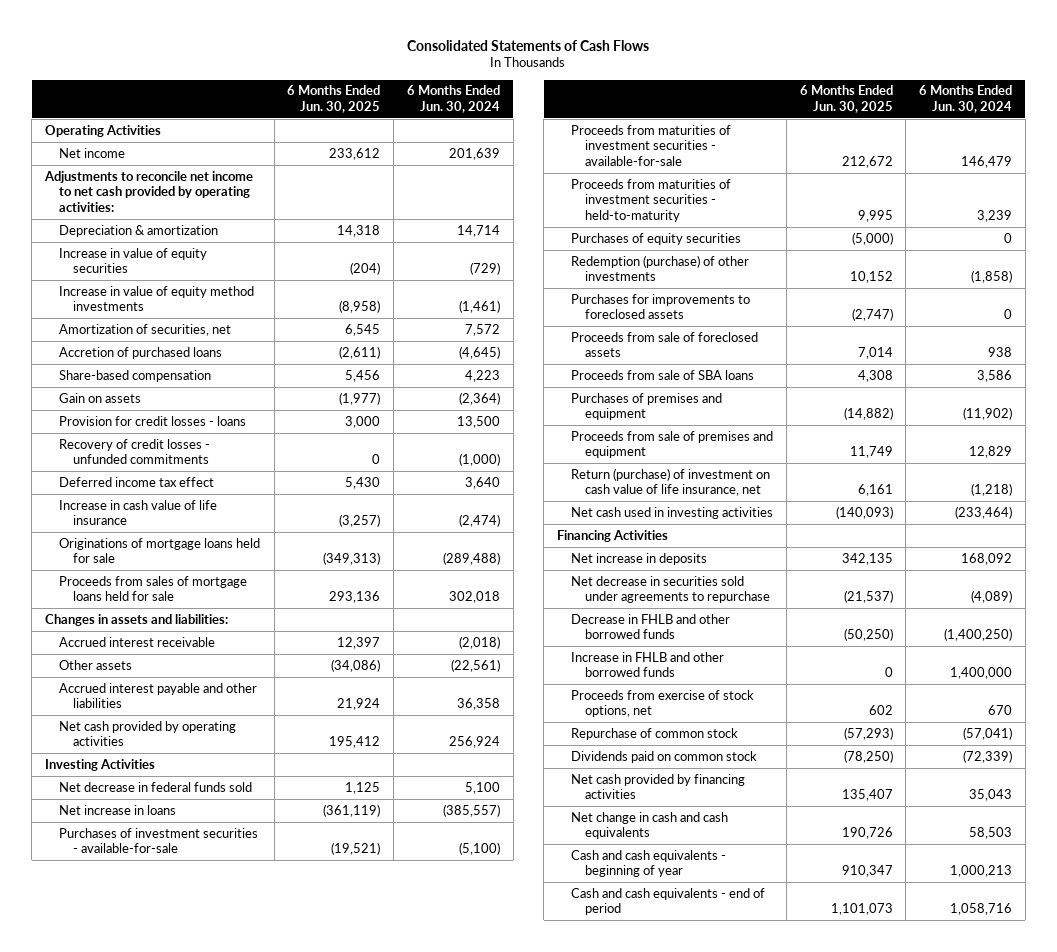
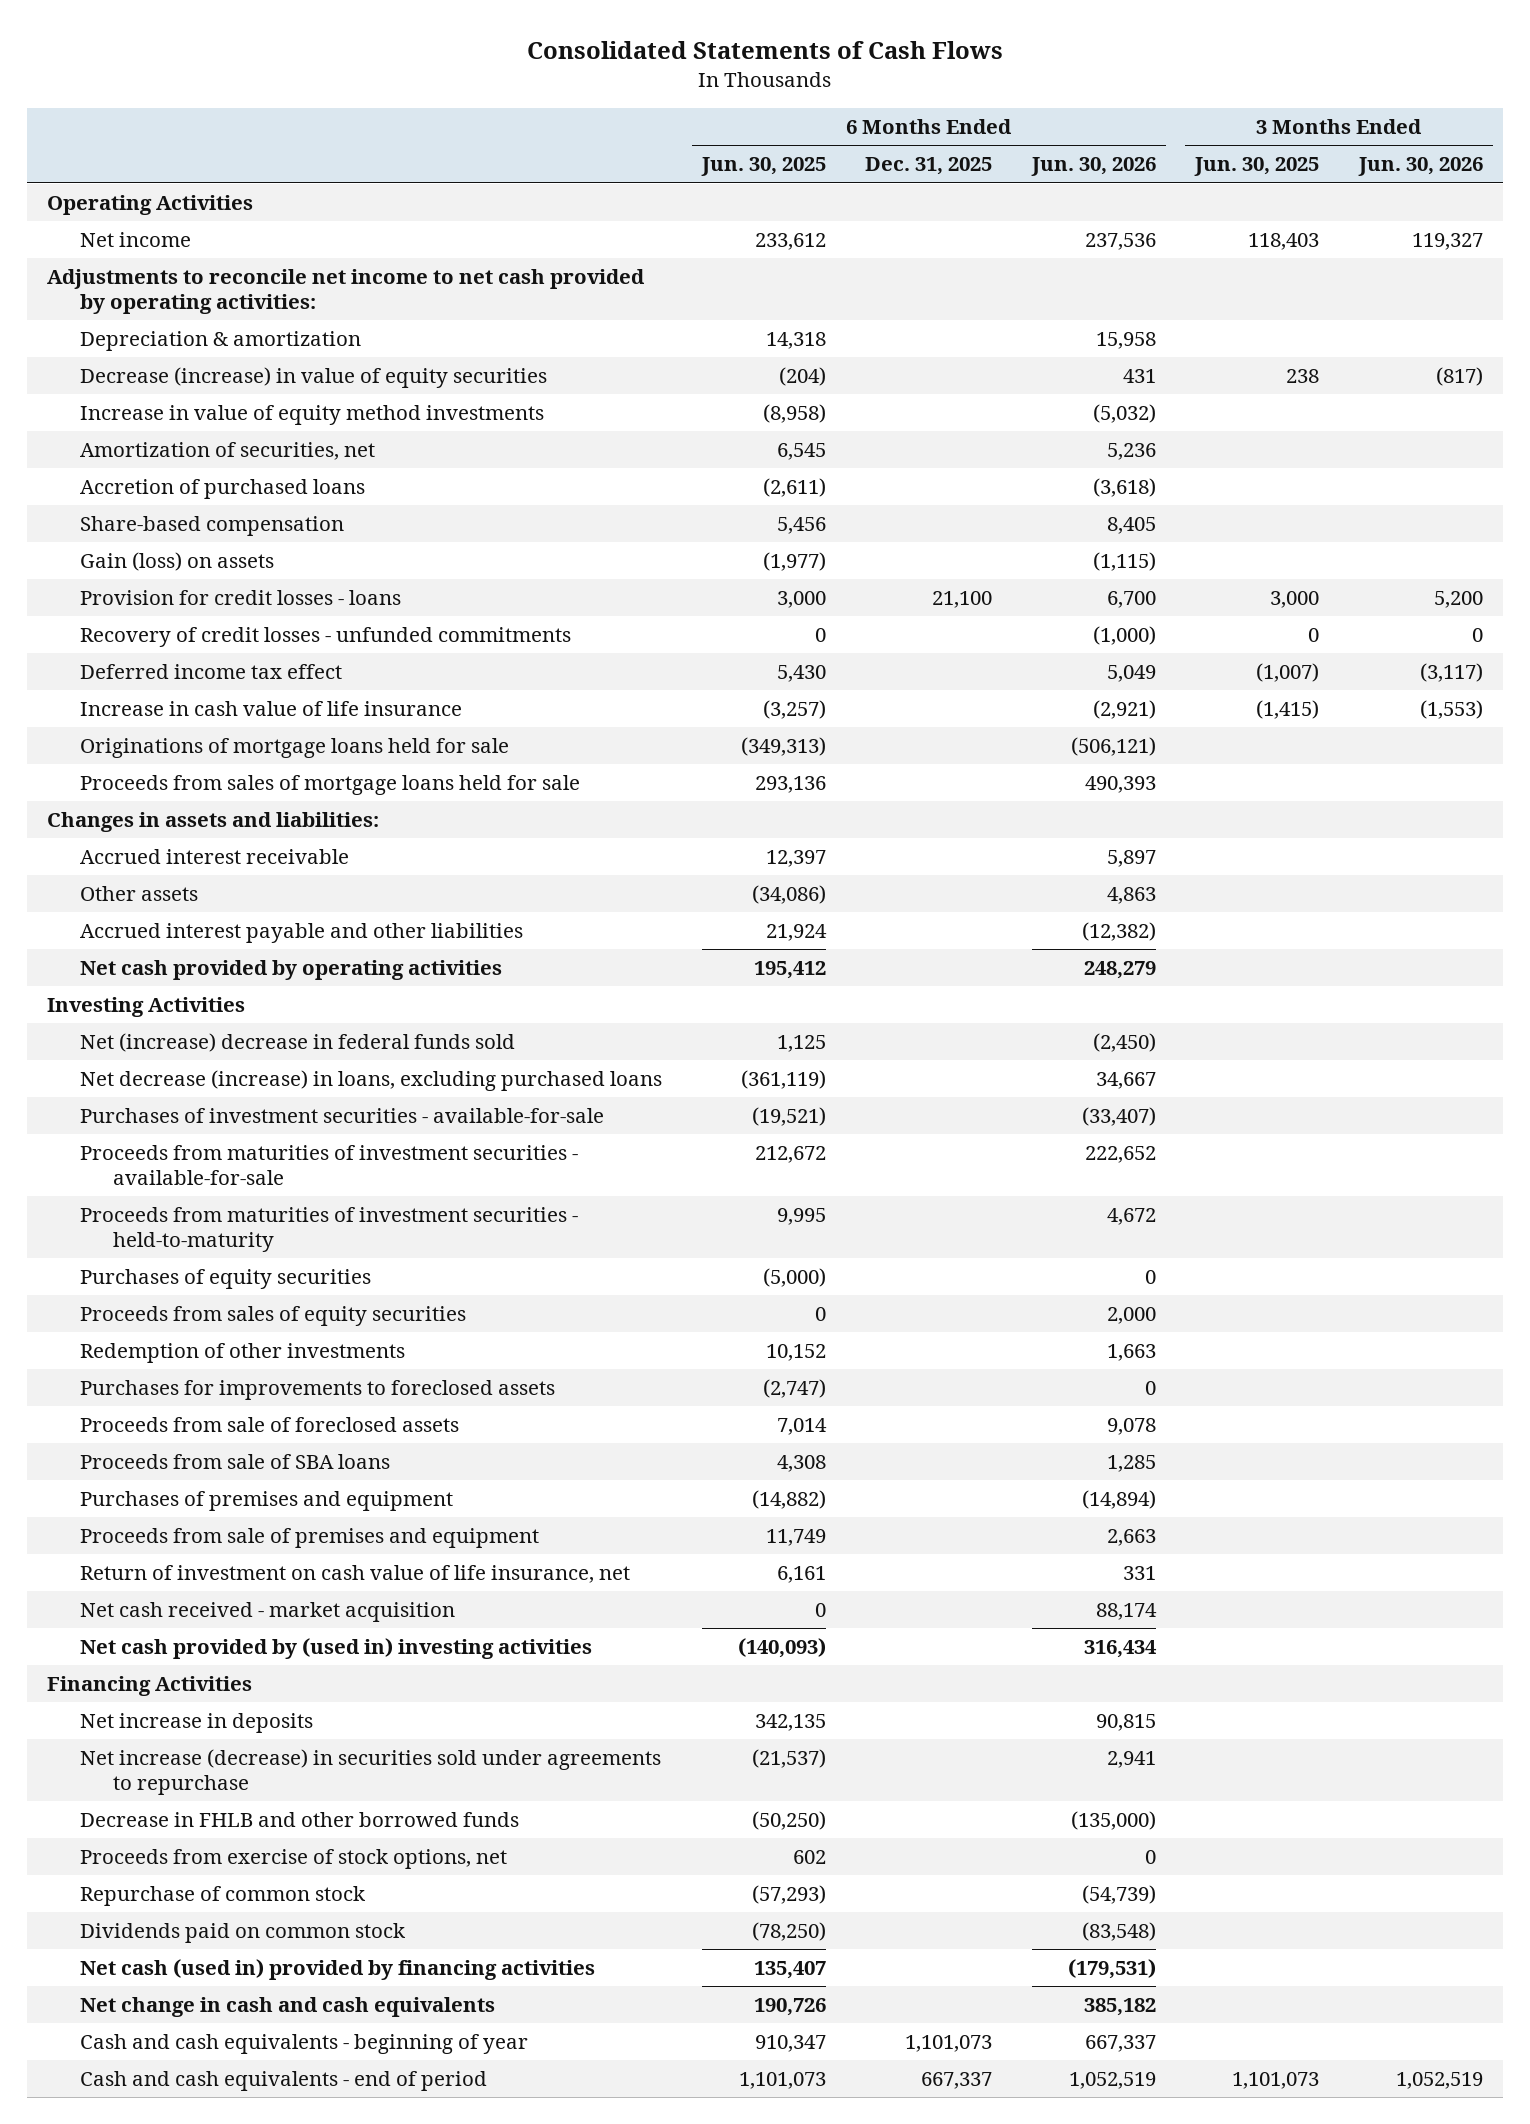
- | 6 Months Ended Jun. 30, 2025 | 6 Months Ended Jun. 30, 2024
+ | 6 Months Ended Jun. 30, 2025 | 6 Months Ended Dec. 31, 2025 | 6 Months Ended Jun. 30, 2026 | 3 Months Ended Jun. 30, 2025 | 3 Months Ended Jun. 30, 2026
- Increase in value of equity securities | (204) | (729)
+ Decrease (increase) in value of equity securities | (204) | | 431 | 238 | (817)
- Gain on assets | (1,977) | (2,364)
+ Gain (loss) on assets | (1,977) | | (1,115) | |
- Net decrease in federal funds sold | 1,125 | 5,100
- Net increase in loans | (361,119) | (385,557)
+ Net (increase) decrease in federal funds sold | 1,125 | | (2,450) | |
+ Net decrease (increase) in loans, excluding purchased loans | (361,119) | | 34,667 | |
- Redemption (purchase) of other investments | 10,152 | (1,858)
+ Proceeds from sales of equity securities | 0 | | 2,000 | |
+ Redemption of other investments | 10,152 | | 1,663 | |
- Return (purchase) of investment on cash value of life insurance, net | 6,161 | (1,218)
- Net cash used in investing activities | (140,093) | (233,464)
+ Return of investment on cash value of life insurance, net | 6,161 | | 331 | |
+ Net cash received - market acquisition | 0 | | 88,174 | |
+ Net cash provided by (used in) investing activities | (140,093) | | 316,434 | |
- Net decrease in securities sold under agreements to repurchase | (21,537) | (4,089)
+ Net increase (decrease) in securities sold under agreements to repurchase | (21,537) | | 2,941 | |
- Increase in FHLB and other borrowed funds | 0 | 1,400,000
- Net cash provided by financing activities | 135,407 | 35,043
+ Net cash (used in) provided by financing activities | 135,407 | | (179,531) | |

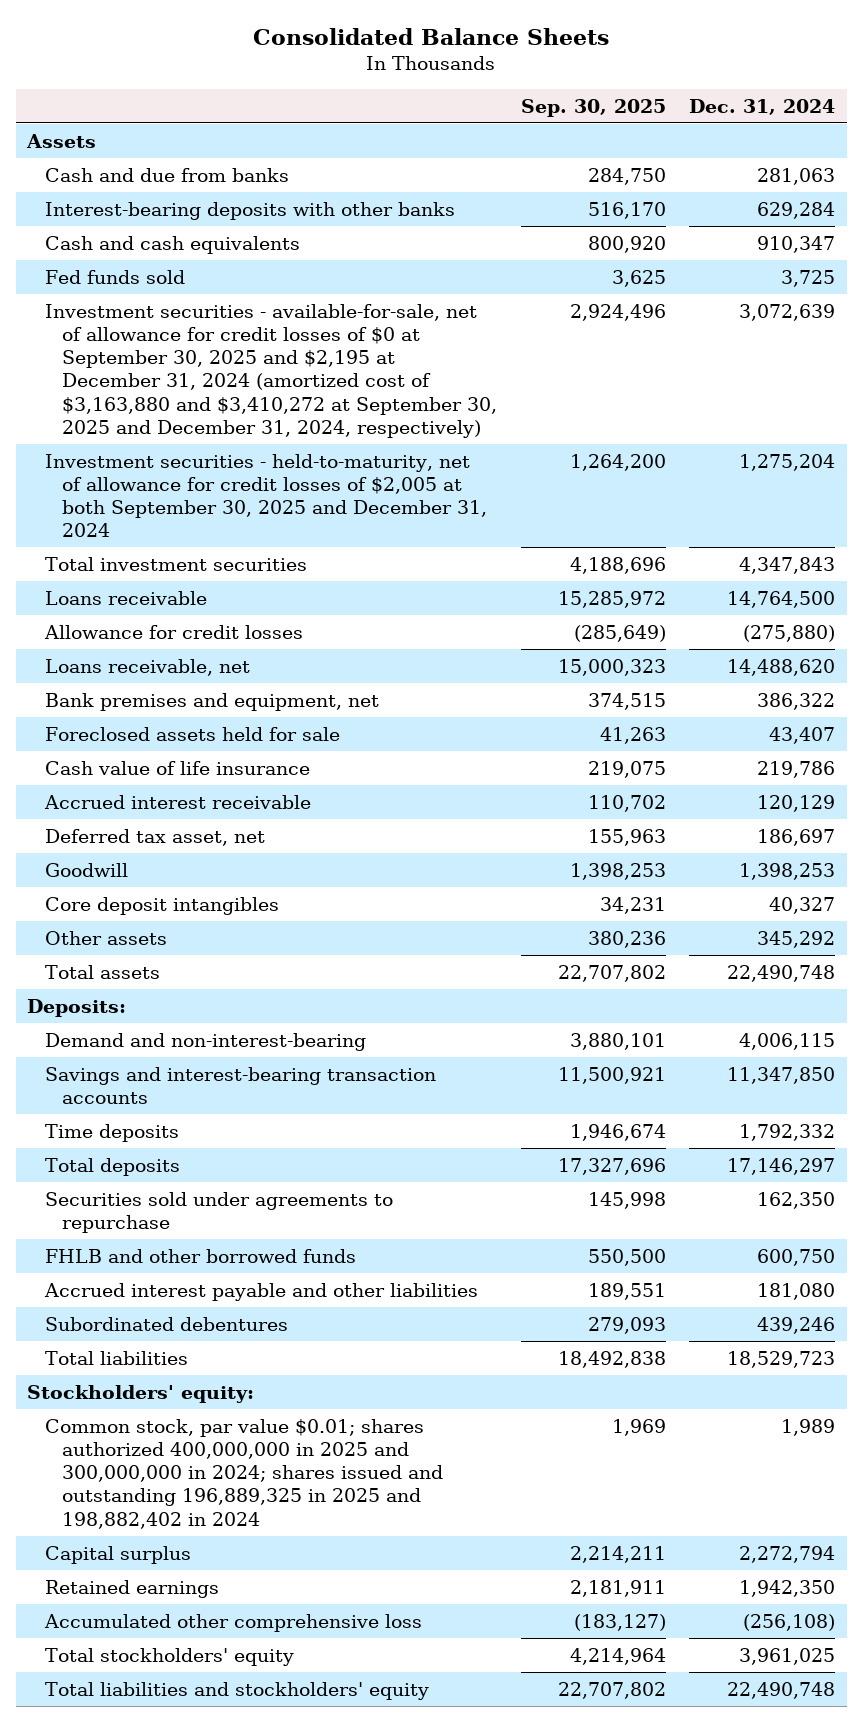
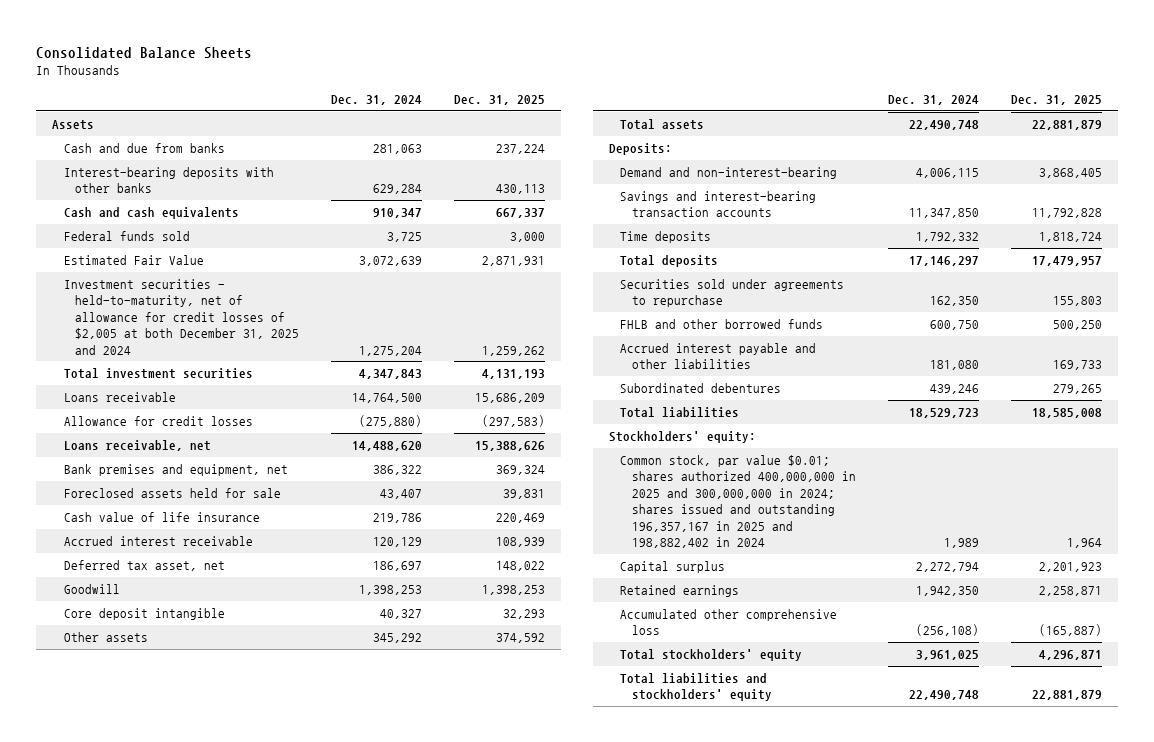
- | Sep. 30, 2025 | Dec. 31, 2024
+ | Dec. 31, 2024 | Dec. 31, 2025
- Fed funds sold | 3,625 | 3,725
- Investment securities - available-for-sale, net of allowance for credit losses of $0 at September 30, 2025 and $2,195 at December 31, 2024 (amortized cost of $3,163,880 and $3,410,272 at September 30, 2025 and December 31, 2024, respectively) | 2,924,496 | 3,072,639
- Investment securities - held-to-maturity, net of allowance for credit losses of $2,005 at both September 30, 2025 and December 31, 2024 | 1,264,200 | 1,275,204
+ Federal funds sold | 3,725 | 3,000
+ Estimated Fair Value | 3,072,639 | 2,871,931
+ Investment securities - held-to-maturity, net of allowance for credit losses of $2,005 at both December 31, 2025 and 2024 | 1,275,204 | 1,259,262
- Core deposit intangibles | 34,231 | 40,327
+ Core deposit intangible | 40,327 | 32,293
- Common stock, par value $0.01; shares authorized 400,000,000 in 2025 and 300,000,000 in 2024; shares issued and outstanding 196,889,325 in 2025 and 198,882,402 in 2024 | 1,969 | 1,989
+ Common stock, par value $0.01; shares authorized 400,000,000 in 2025 and 300,000,000 in 2024; shares issued and outstanding 196,357,167 in 2025 and 198,882,402 in 2024 | 1,989 | 1,964

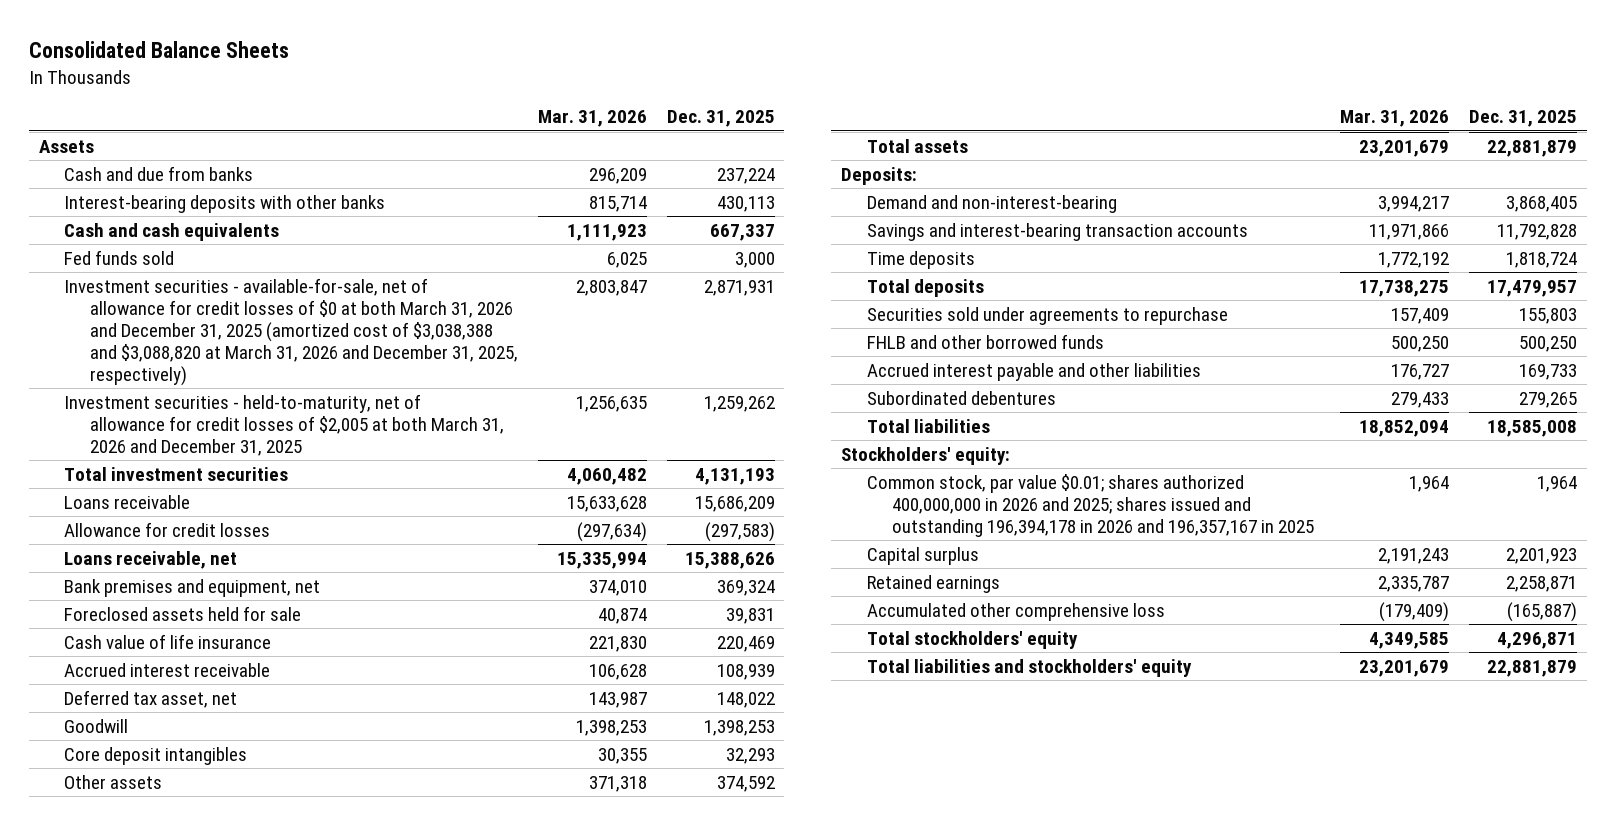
- | Dec. 31, 2024 | Dec. 31, 2025
+ | Mar. 31, 2026 | Dec. 31, 2025
- Federal funds sold | 3,725 | 3,000
- Estimated Fair Value | 3,072,639 | 2,871,931
- Investment securities - held-to-maturity, net of allowance for credit losses of $2,005 at both December 31, 2025 and 2024 | 1,275,204 | 1,259,262
+ Fed funds sold | 6,025 | 3,000
+ Investment securities - available-for-sale, net of allowance for credit losses of $0 at both March 31, 2026 and December 31, 2025 (amortized cost of $3,038,388 and $3,088,820 at March 31, 2026 and December 31, 2025, respectively) | 2,803,847 | 2,871,931
+ Investment securities - held-to-maturity, net of allowance for credit losses of $2,005 at both March 31, 2026 and December 31, 2025 | 1,256,635 | 1,259,262
- Core deposit intangible | 40,327 | 32,293
+ Core deposit intangibles | 30,355 | 32,293
- Common stock, par value $0.01; shares authorized 400,000,000 in 2025 and 300,000,000 in 2024; shares issued and outstanding 196,357,167 in 2025 and 198,882,402 in 2024 | 1,989 | 1,964
+ Common stock, par value $0.01; shares authorized 400,000,000 in 2026 and 2025; shares issued and outstanding 196,394,178 in 2026 and 196,357,167 in 2025 | 1,964 | 1,964

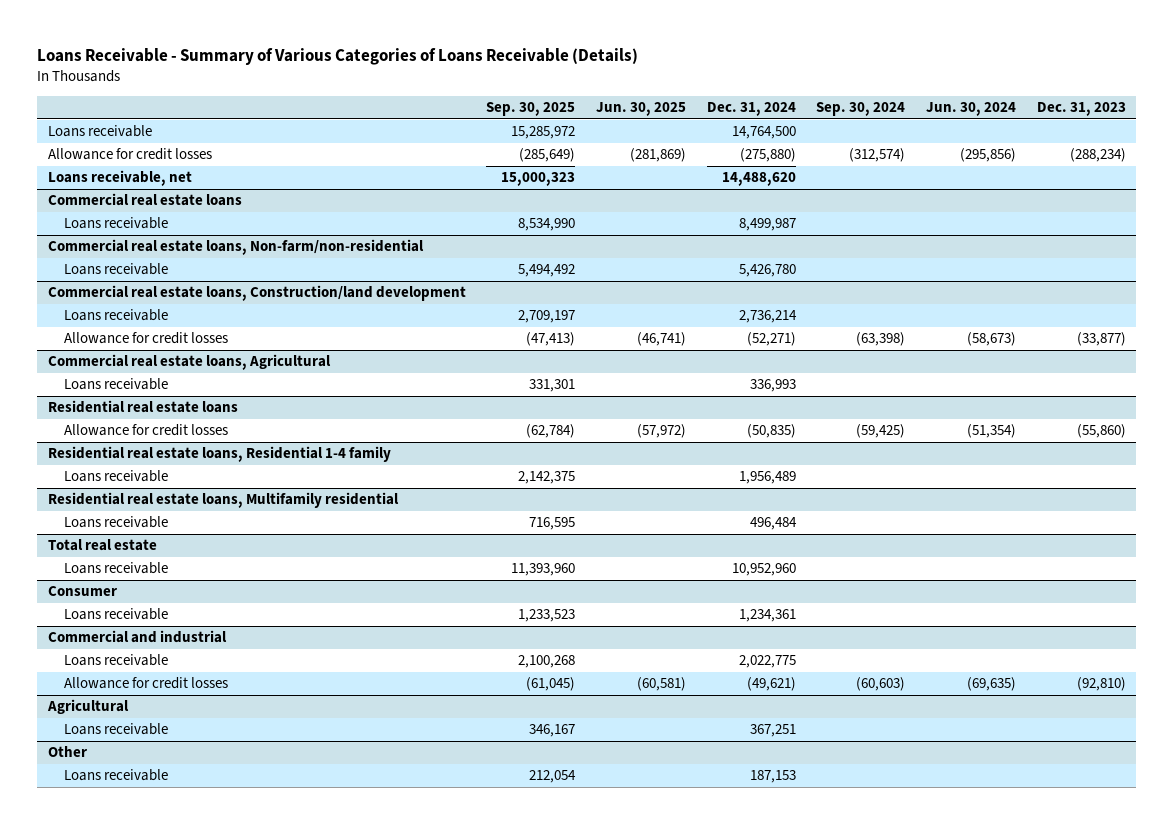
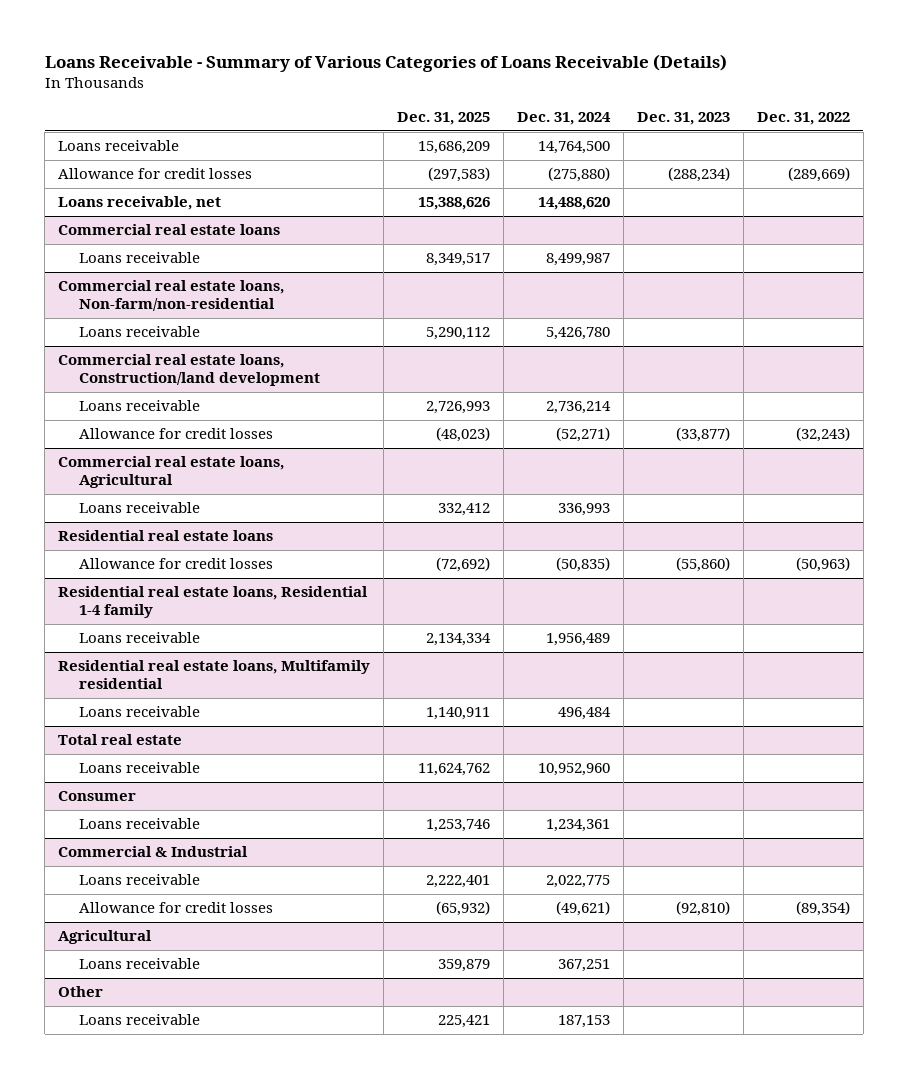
- | Sep. 30, 2025 | Jun. 30, 2025 | Dec. 31, 2024 | Sep. 30, 2024 | Jun. 30, 2024 | Dec. 31, 2023
+ | Dec. 31, 2025 | Dec. 31, 2024 | Dec. 31, 2023 | Dec. 31, 2022
- Commercial and industrial
+ Commercial & Industrial

